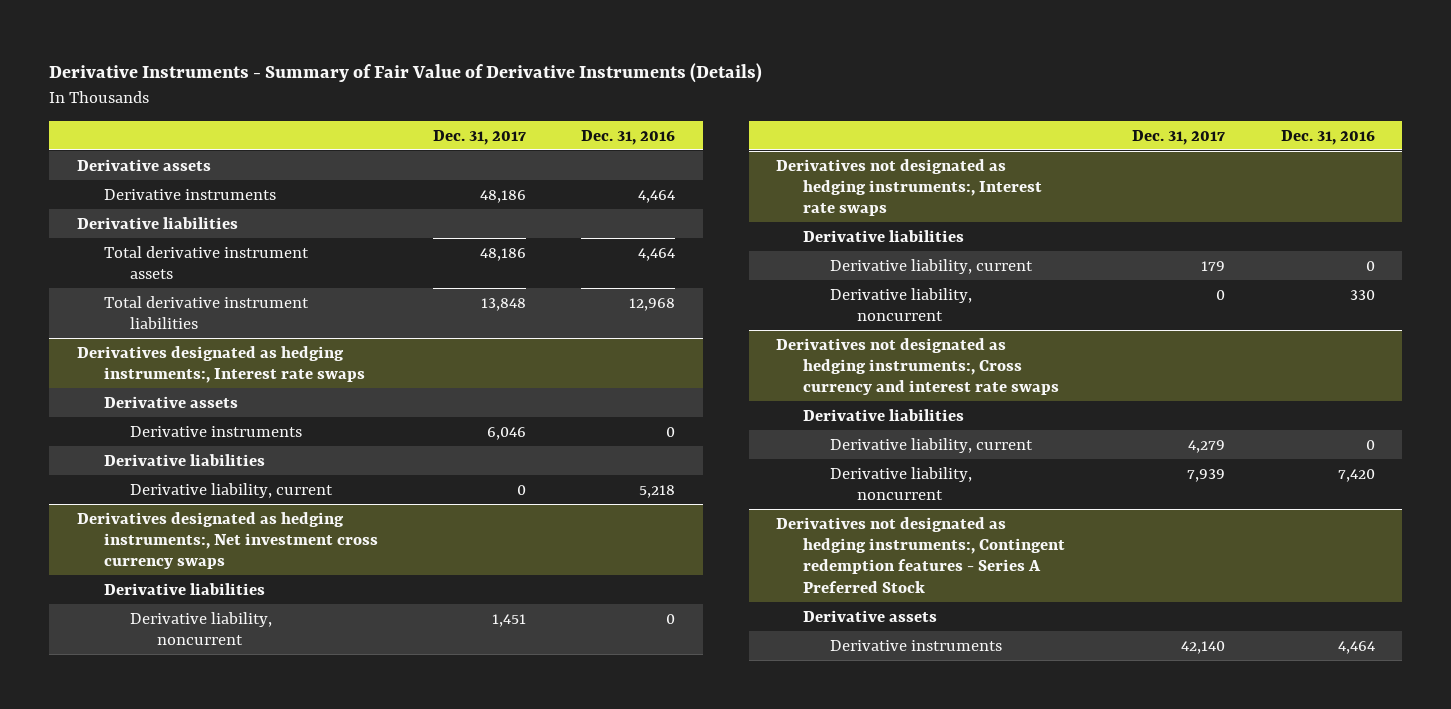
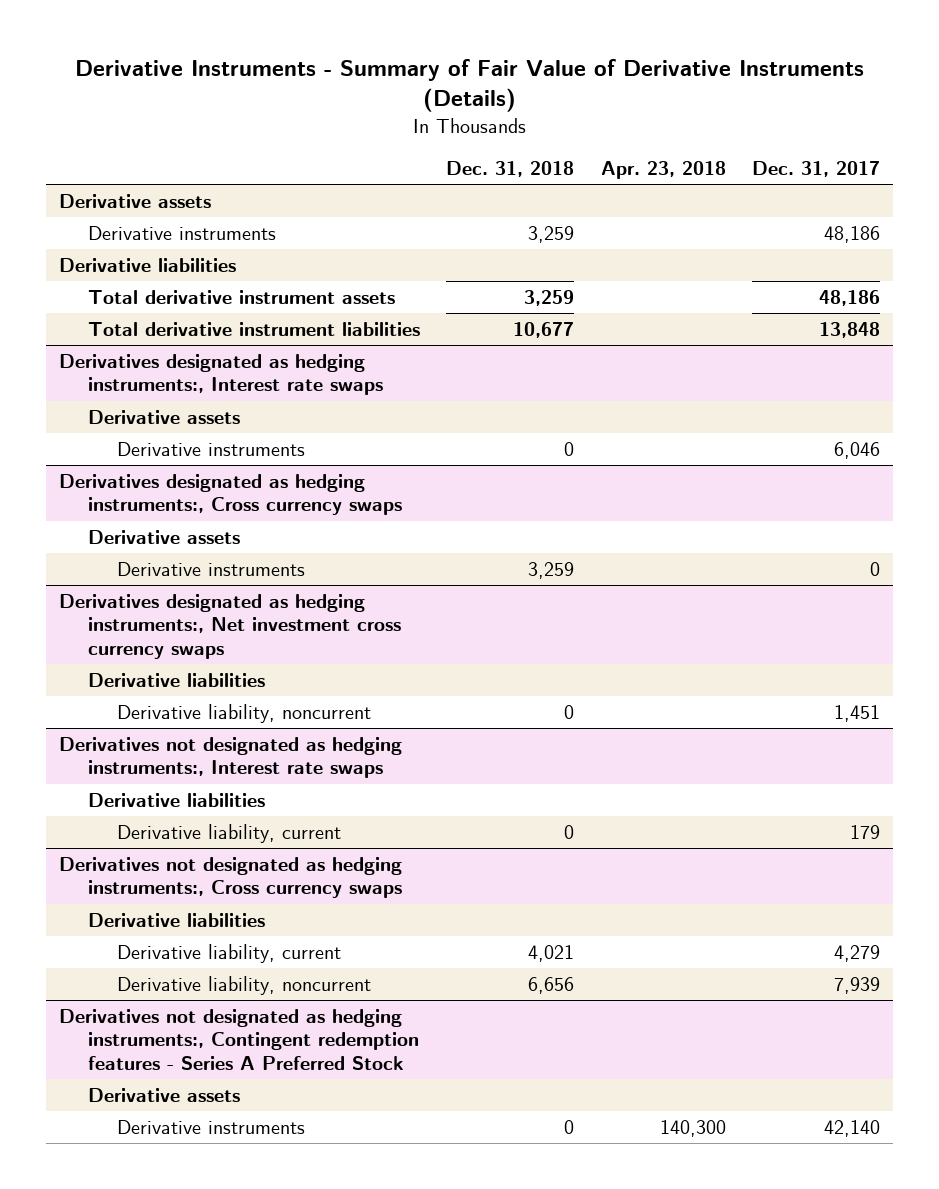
- | Dec. 31, 2017 | Dec. 31, 2016
+ | Dec. 31, 2018 | Apr. 23, 2018 | Dec. 31, 2017
@ Derivatives designated as hedging instruments:, Interest rate swaps
- Derivative liabilities
- Derivative liability, current | 0 | 5,218
+ Derivatives designated as hedging instruments:, Cross currency swaps
+ Derivative assets
+ Derivative instruments | 3,259 | | 0
@ Derivatives not designated as hedging instruments:, Interest rate swaps
- Derivative liability, noncurrent | 0 | 330
- Derivatives not designated as hedging instruments:, Cross currency and interest rate swaps
+ Derivatives not designated as hedging instruments:, Cross currency swaps

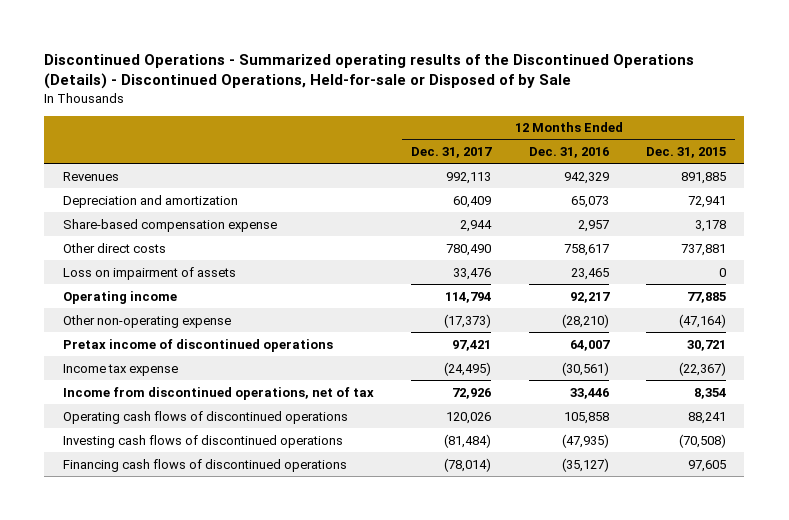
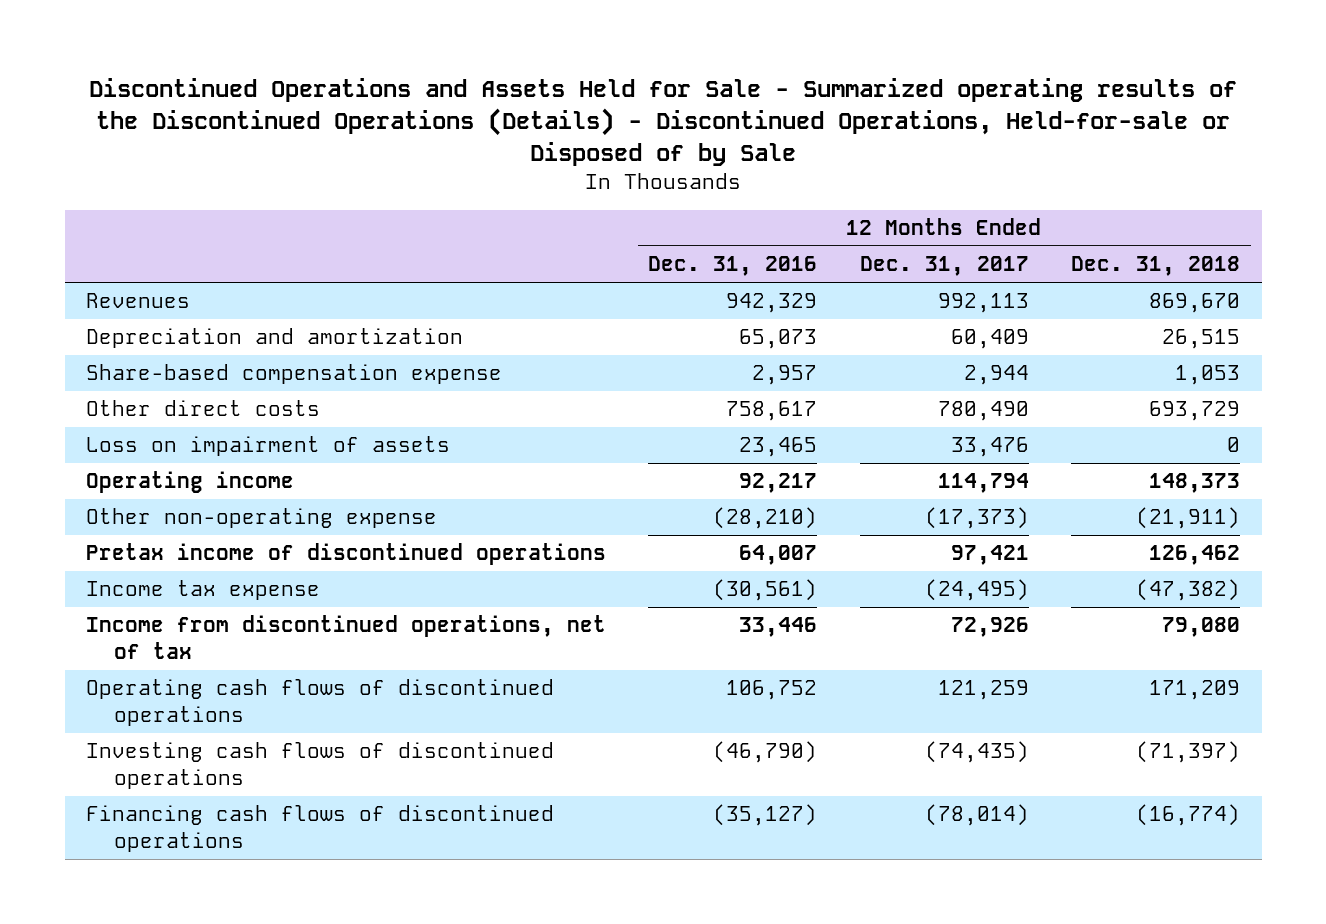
- Discontinued Operations - Summarized operating results of the Discontinued Operations (Details) - Discontinued Operations, Held-for-sale or Disposed of by Sale
+ Discontinued Operations and Assets Held for Sale - Summarized operating results of the Discontinued Operations (Details) - Discontinued Operations, Held-for-sale or Disposed of by Sale
- | 12 Months Ended Dec. 31, 2017 | 12 Months Ended Dec. 31, 2016 | 12 Months Ended Dec. 31, 2015
+ | 12 Months Ended Dec. 31, 2016 | 12 Months Ended Dec. 31, 2017 | 12 Months Ended Dec. 31, 2018
- Operating cash flows of discontinued operations | 120,026 | 105,858 | 88,241
- Investing cash flows of discontinued operations | (81,484) | (47,935) | (70,508)
+ Operating cash flows of discontinued operations | 106,752 | 121,259 | 171,209
+ Investing cash flows of discontinued operations | (46,790) | (74,435) | (71,397)

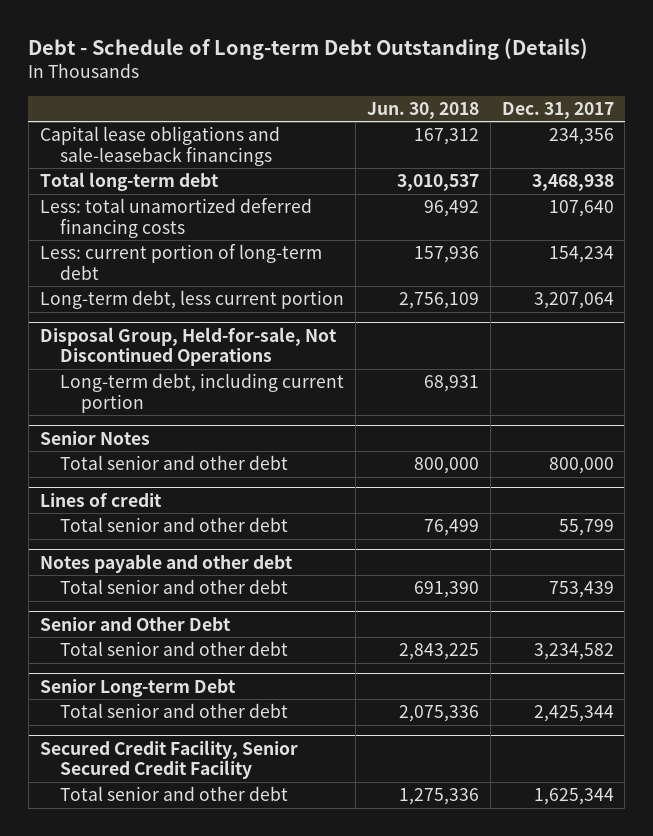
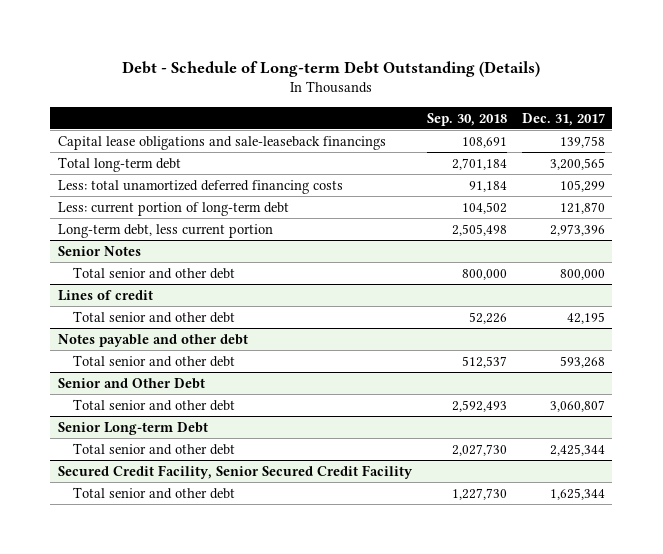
- | Jun. 30, 2018 | Dec. 31, 2017
+ | Sep. 30, 2018 | Dec. 31, 2017
- Capital lease obligations and sale-leaseback financings | 167,312 | 234,356
- Total long-term debt | 3,010,537 | 3,468,938
- Less: total unamortized deferred financing costs | 96,492 | 107,640
- Less: current portion of long-term debt | 157,936 | 154,234
- Long-term debt, less current portion | 2,756,109 | 3,207,064
- Disposal Group, Held-for-sale, Not Discontinued Operations
- Long-term debt, including current portion | 68,931 |
+ Capital lease obligations and sale-leaseback financings | 108,691 | 139,758
+ Total long-term debt | 2,701,184 | 3,200,565
+ Less: total unamortized deferred financing costs | 91,184 | 105,299
+ Less: current portion of long-term debt | 104,502 | 121,870
+ Long-term debt, less current portion | 2,505,498 | 2,973,396
@ Lines of credit
- Total senior and other debt | 76,499 | 55,799
+ Total senior and other debt | 52,226 | 42,195
@ Notes payable and other debt
- Total senior and other debt | 691,390 | 753,439
+ Total senior and other debt | 512,537 | 593,268
@ Senior and Other Debt
- Total senior and other debt | 2,843,225 | 3,234,582
+ Total senior and other debt | 2,592,493 | 3,060,807

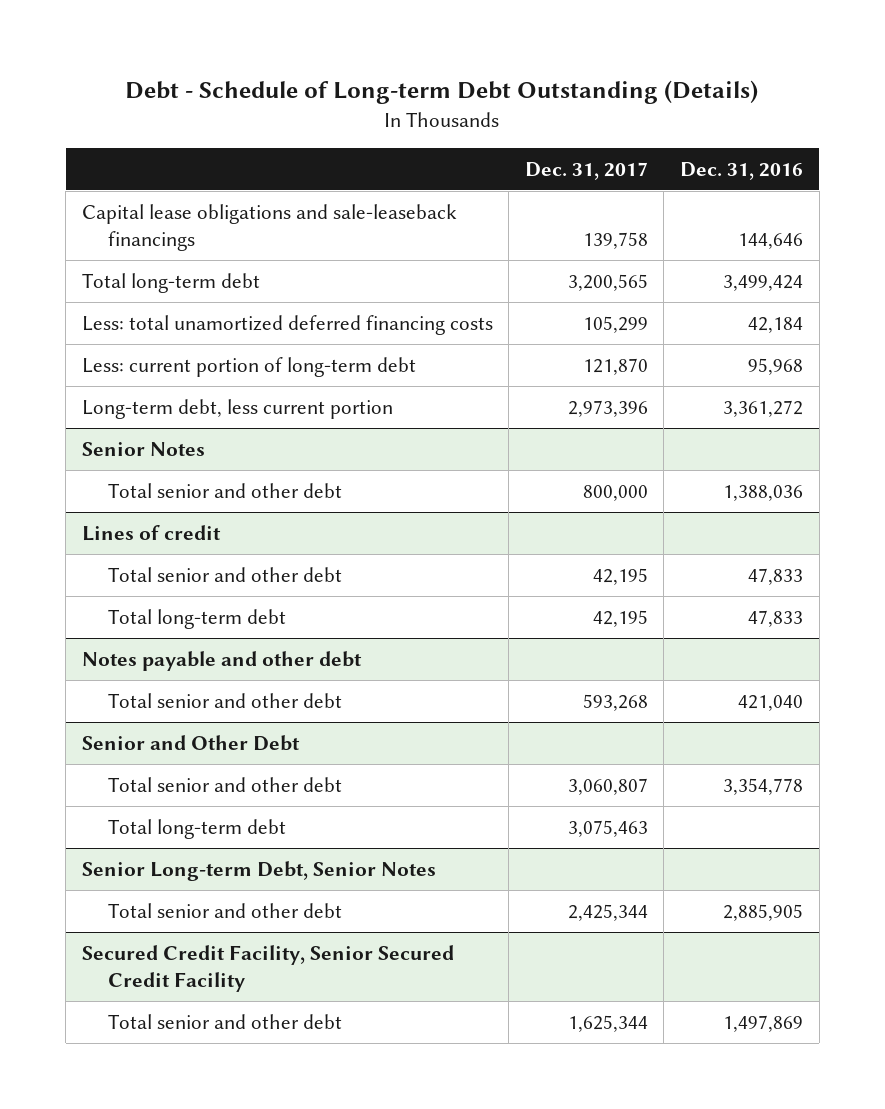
- | Sep. 30, 2018 | Dec. 31, 2017
+ | Dec. 31, 2017 | Dec. 31, 2016
@ Lines of credit
+ Total long-term debt | 42,195 | 47,833
- Senior Long-term Debt
@ Senior and Other Debt
+ Total long-term debt | 3,075,463 |
+ Senior Long-term Debt, Senior Notes

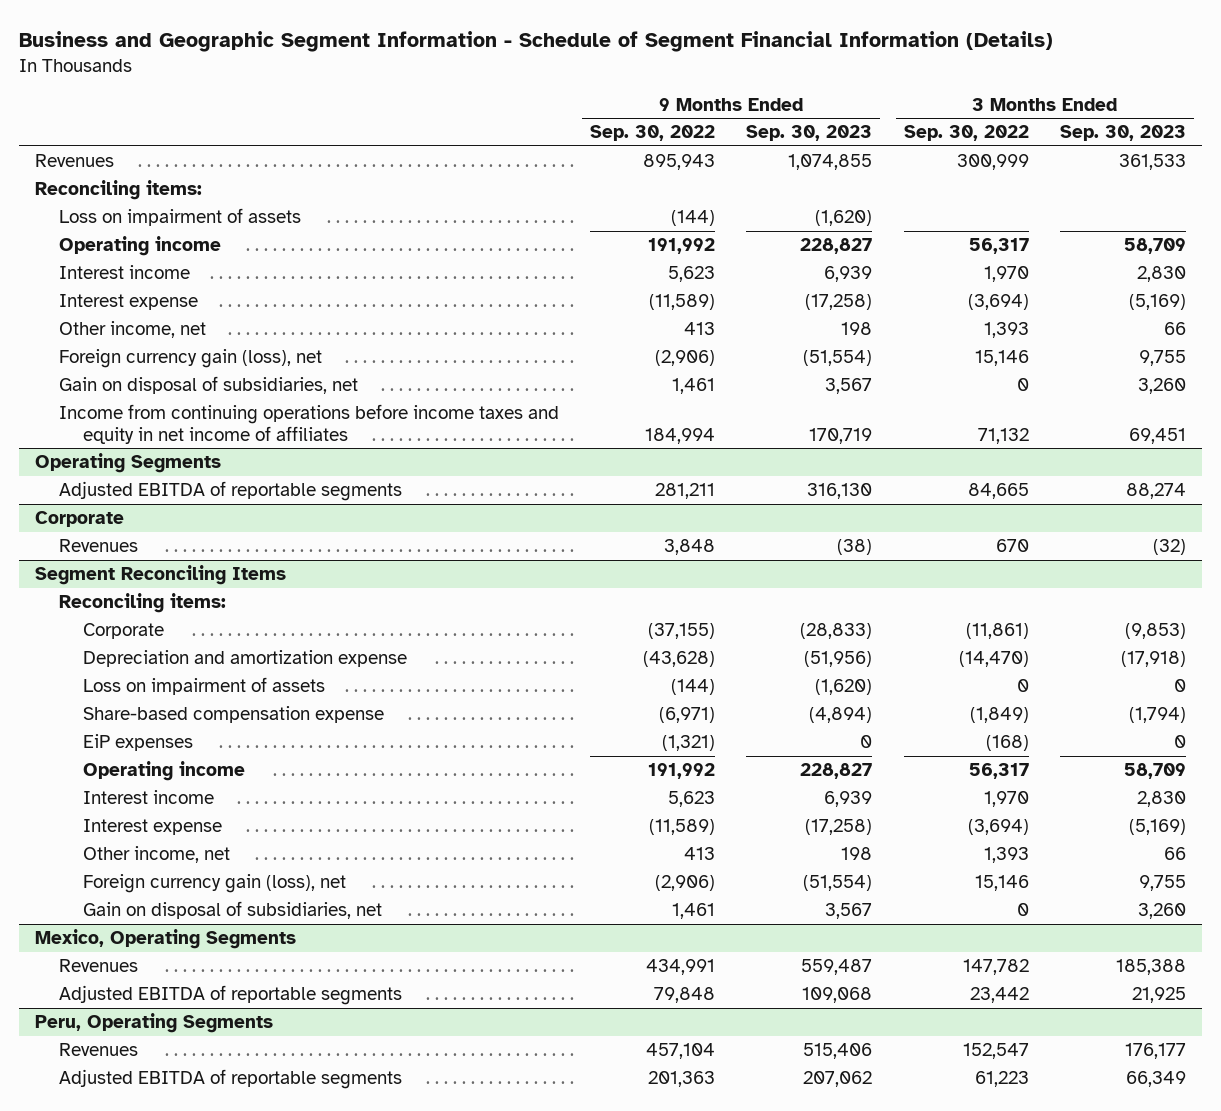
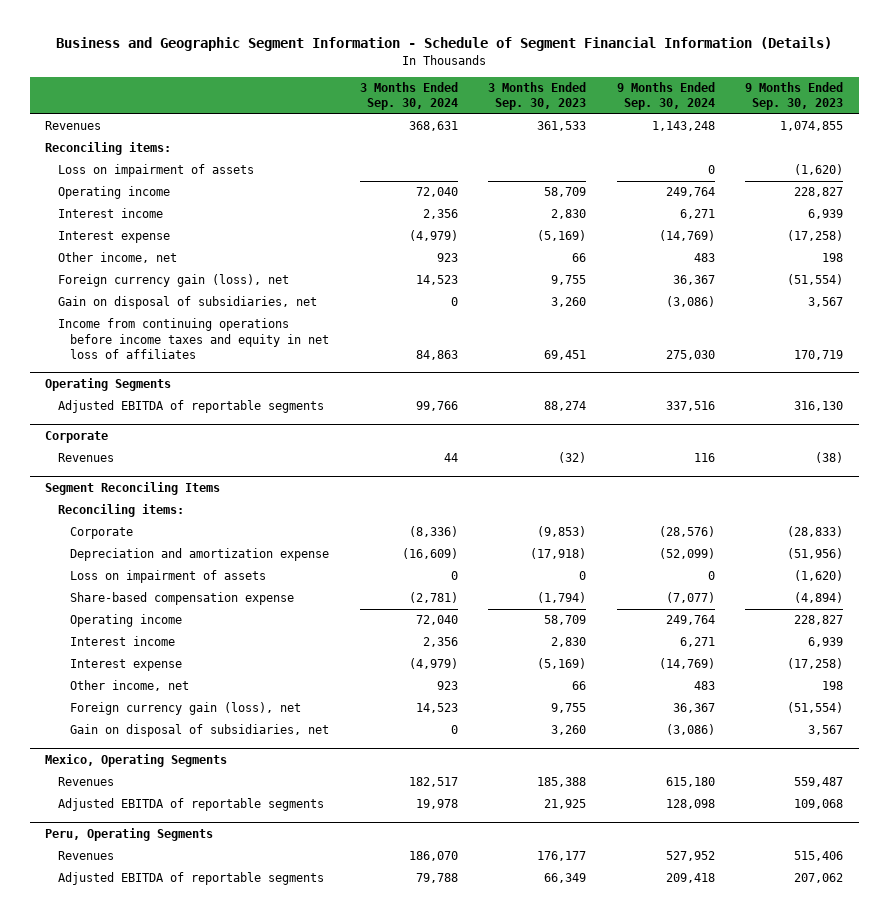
- | 9 Months Ended Sep. 30, 2022 | 9 Months Ended Sep. 30, 2023 | 3 Months Ended Sep. 30, 2022 | 3 Months Ended Sep. 30, 2023
+ | 3 Months Ended Sep. 30, 2024 | 3 Months Ended Sep. 30, 2023 | 9 Months Ended Sep. 30, 2024 | 9 Months Ended Sep. 30, 2023
- Income from continuing operations before income taxes and equity in net income of affiliates | 184,994 | 170,719 | 71,132 | 69,451
+ Income from continuing operations before income taxes and equity in net loss of affiliates | 84,863 | 69,451 | 275,030 | 170,719
@ Segment Reconciling Items
- EiP expenses | (1,321) | 0 | (168) | 0

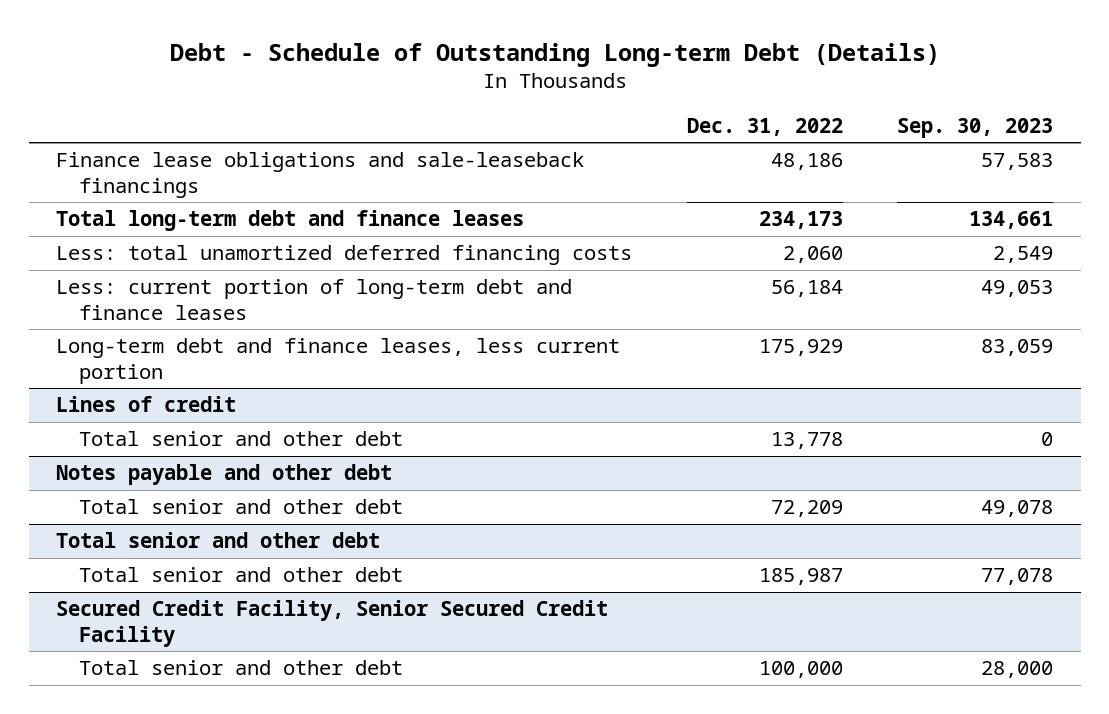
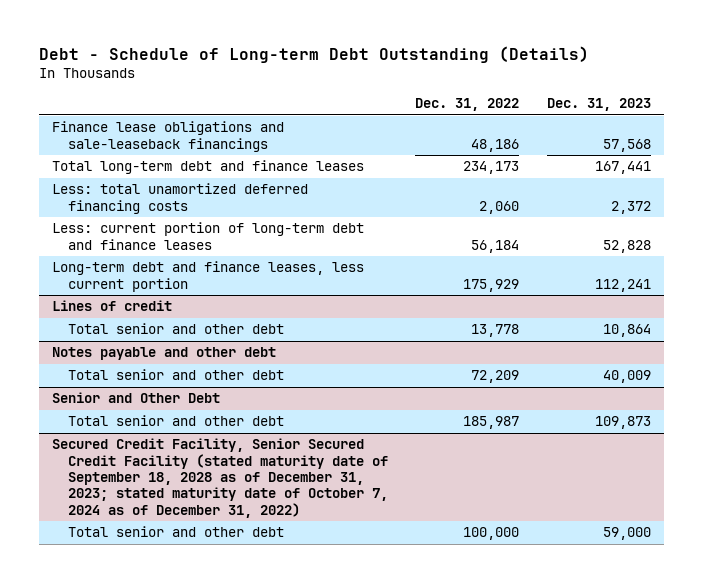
- Debt - Schedule of Outstanding Long-term Debt (Details)
+ Debt - Schedule of Long-term Debt Outstanding (Details)
- | Dec. 31, 2022 | Sep. 30, 2023
+ | Dec. 31, 2022 | Dec. 31, 2023
- Total senior and other debt
+ Senior and Other Debt
- Secured Credit Facility, Senior Secured Credit Facility
+ Secured Credit Facility, Senior Secured Credit Facility (stated maturity date of September 18, 2028 as of December 31, 2023; stated maturity date of October 7, 2024 as of December 31, 2022)

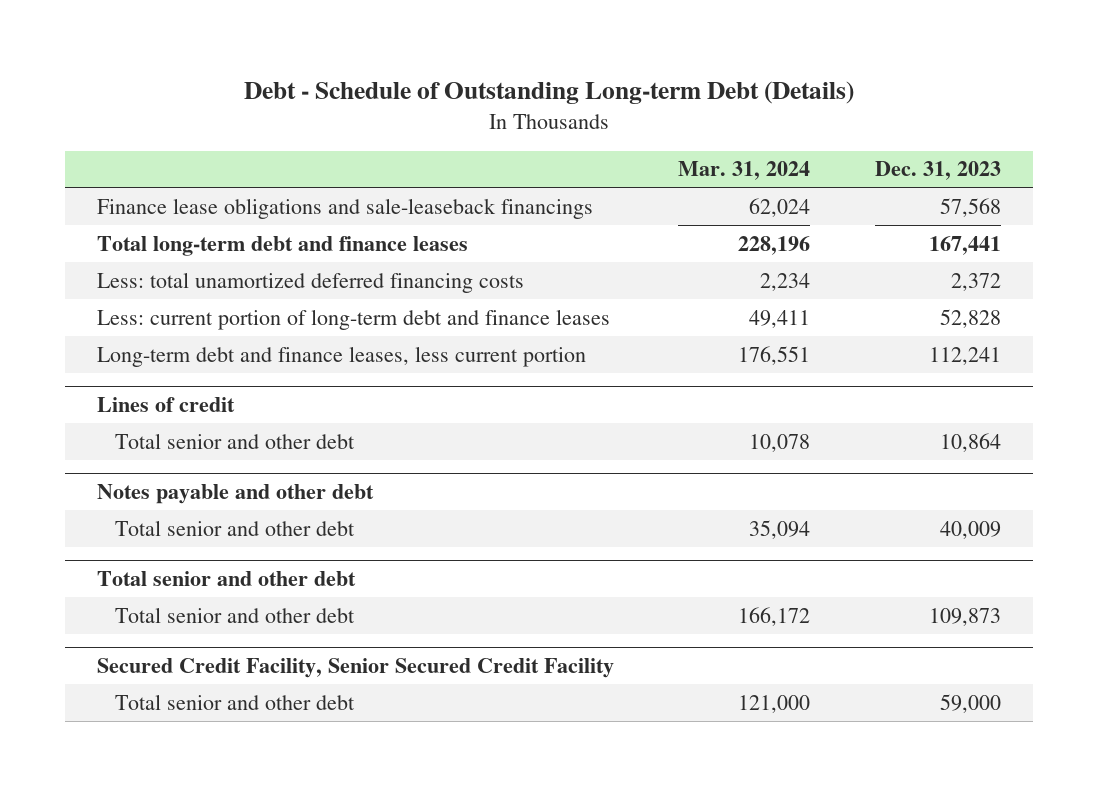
- Debt - Schedule of Long-term Debt Outstanding (Details)
+ Debt - Schedule of Outstanding Long-term Debt (Details)
- | Dec. 31, 2022 | Dec. 31, 2023
+ | Mar. 31, 2024 | Dec. 31, 2023
- Senior and Other Debt
+ Total senior and other debt
- Secured Credit Facility, Senior Secured Credit Facility (stated maturity date of September 18, 2028 as of December 31, 2023; stated maturity date of October 7, 2024 as of December 31, 2022)
+ Secured Credit Facility, Senior Secured Credit Facility

